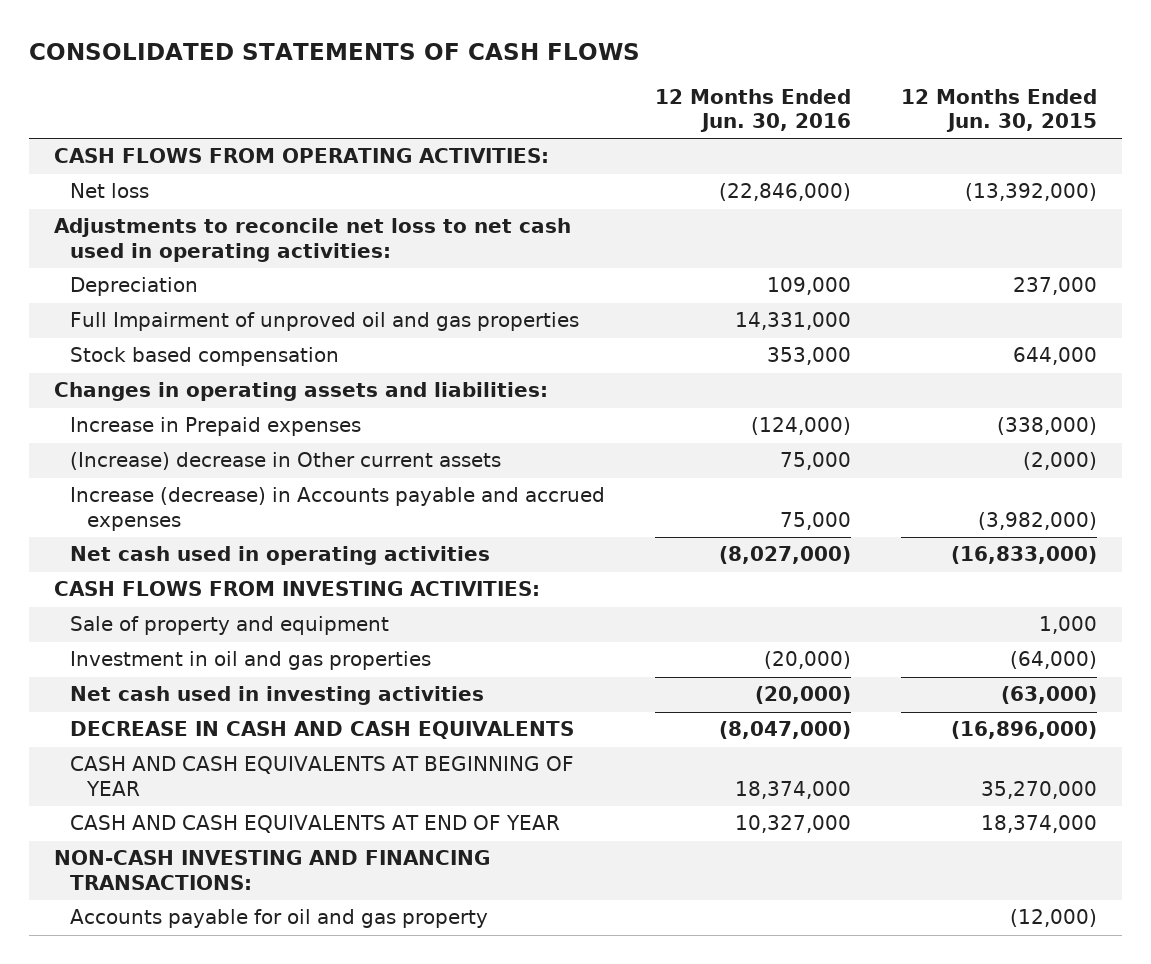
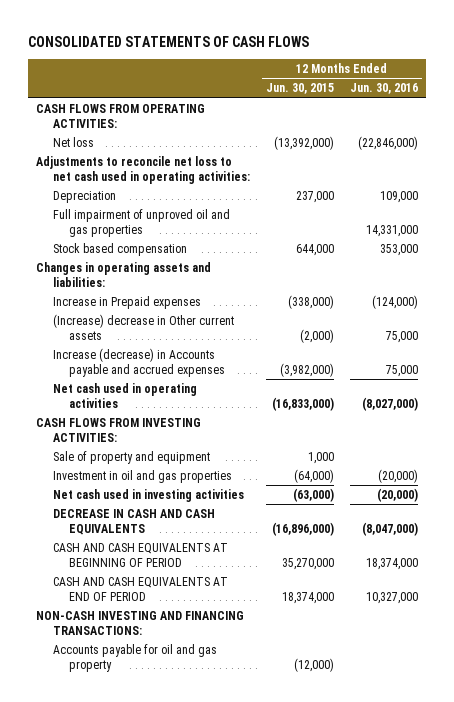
- | 12 Months Ended Jun. 30, 2016 | 12 Months Ended Jun. 30, 2015
+ | 12 Months Ended Jun. 30, 2015 | 12 Months Ended Jun. 30, 2016
- Full Impairment of unproved oil and gas properties | 14,331,000 |
+ Full impairment of unproved oil and gas properties | | 14,331,000
- CASH AND CASH EQUIVALENTS AT BEGINNING OF YEAR | 18,374,000 | 35,270,000
- CASH AND CASH EQUIVALENTS AT END OF YEAR | 10,327,000 | 18,374,000
+ CASH AND CASH EQUIVALENTS AT BEGINNING OF PERIOD | 35,270,000 | 18,374,000
+ CASH AND CASH EQUIVALENTS AT END OF PERIOD | 18,374,000 | 10,327,000

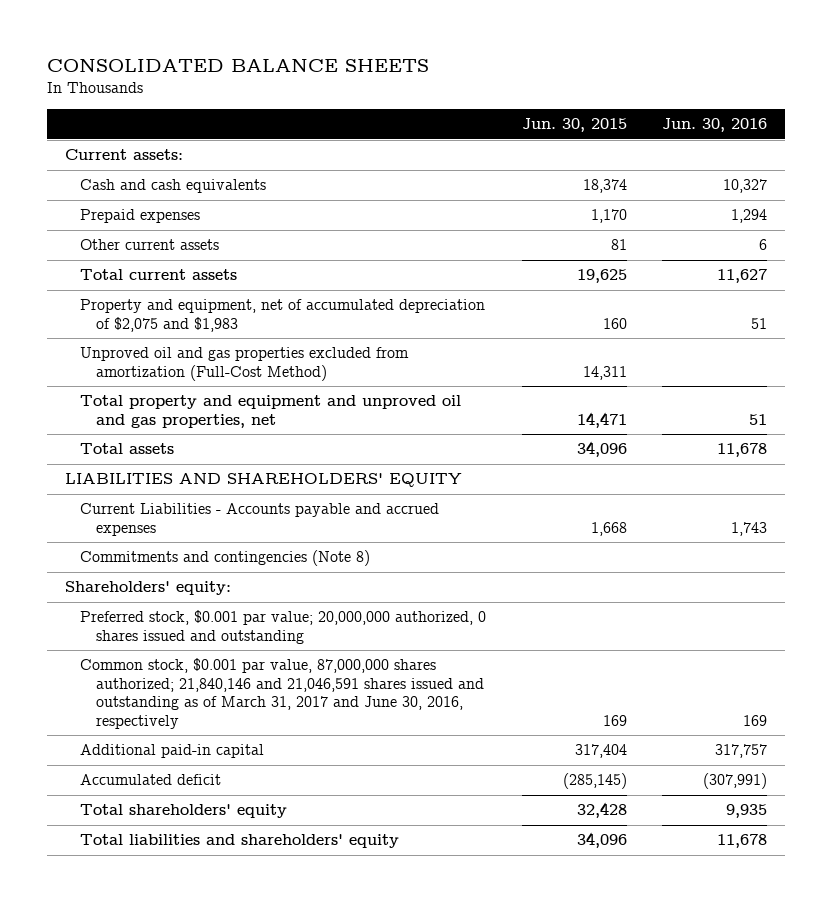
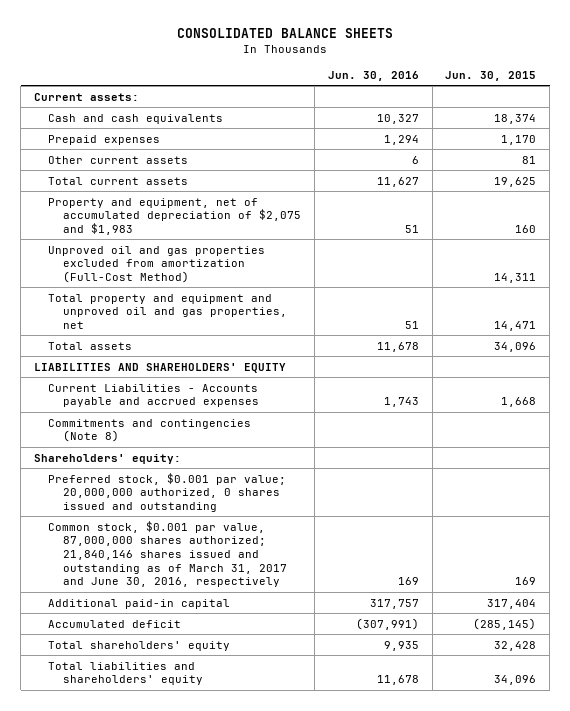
- | Jun. 30, 2015 | Jun. 30, 2016
+ | Jun. 30, 2016 | Jun. 30, 2015
- Common stock, $0.001 par value, 87,000,000 shares authorized; 21,840,146 and 21,046,591 shares issued and outstanding as of March 31, 2017 and June 30, 2016, respectively | 169 | 169
+ Common stock, $0.001 par value, 87,000,000 shares authorized; 21,840,146 shares issued and outstanding as of March 31, 2017 and June 30, 2016, respectively | 169 | 169

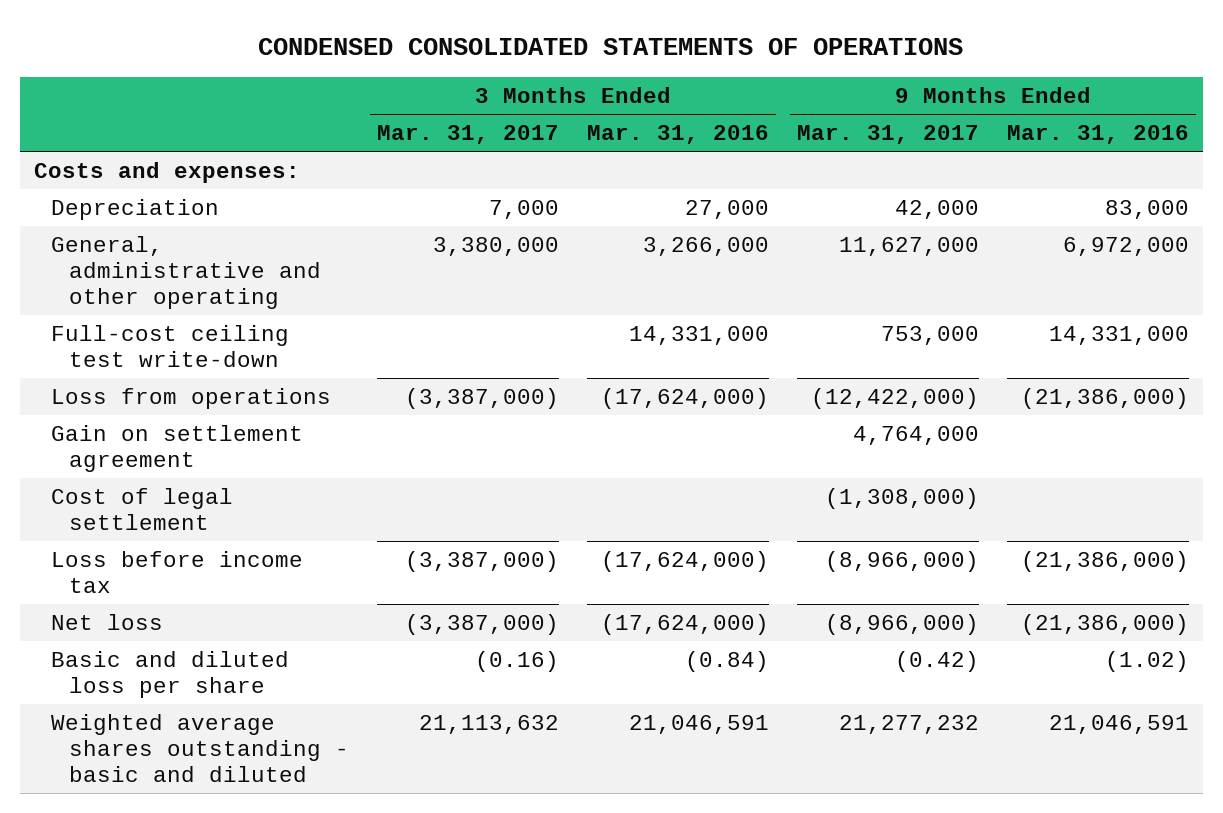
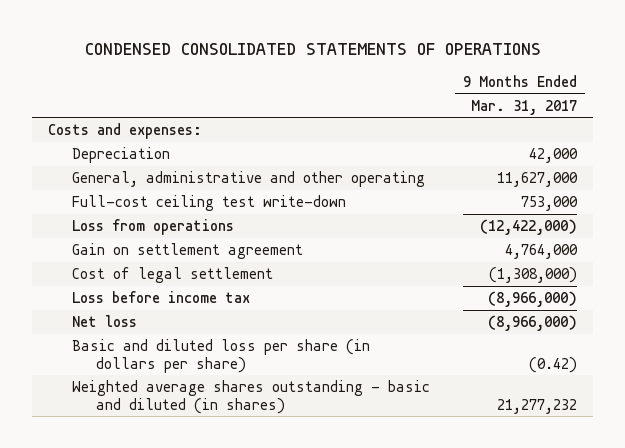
- | 3 Months Ended Mar. 31, 2017 | 3 Months Ended Mar. 31, 2016 | 9 Months Ended Mar. 31, 2017 | 9 Months Ended Mar. 31, 2016
+ | 9 Months Ended Mar. 31, 2017
- Basic and diluted loss per share | (0.16) | (0.84) | (0.42) | (1.02)
- Weighted average shares outstanding - basic and diluted | 21,113,632 | 21,046,591 | 21,277,232 | 21,046,591
+ Basic and diluted loss per share (in dollars per share) | (0.42)
+ Weighted average shares outstanding - basic and diluted (in shares) | 21,277,232

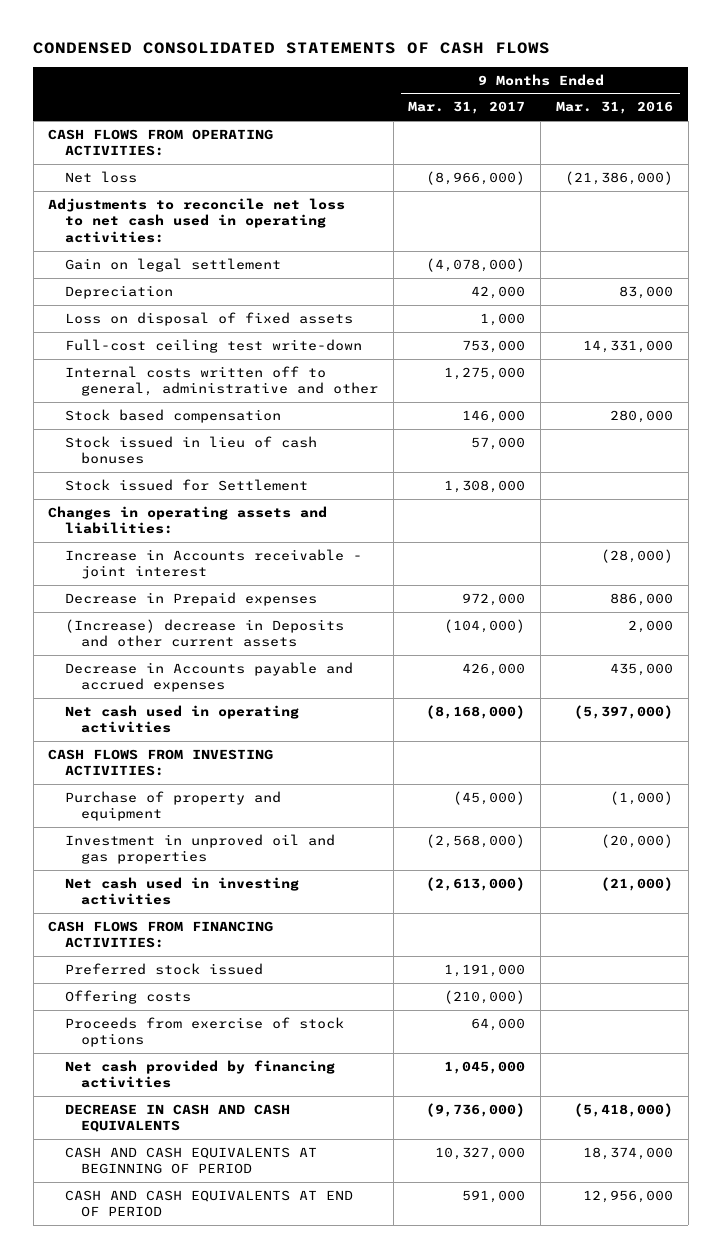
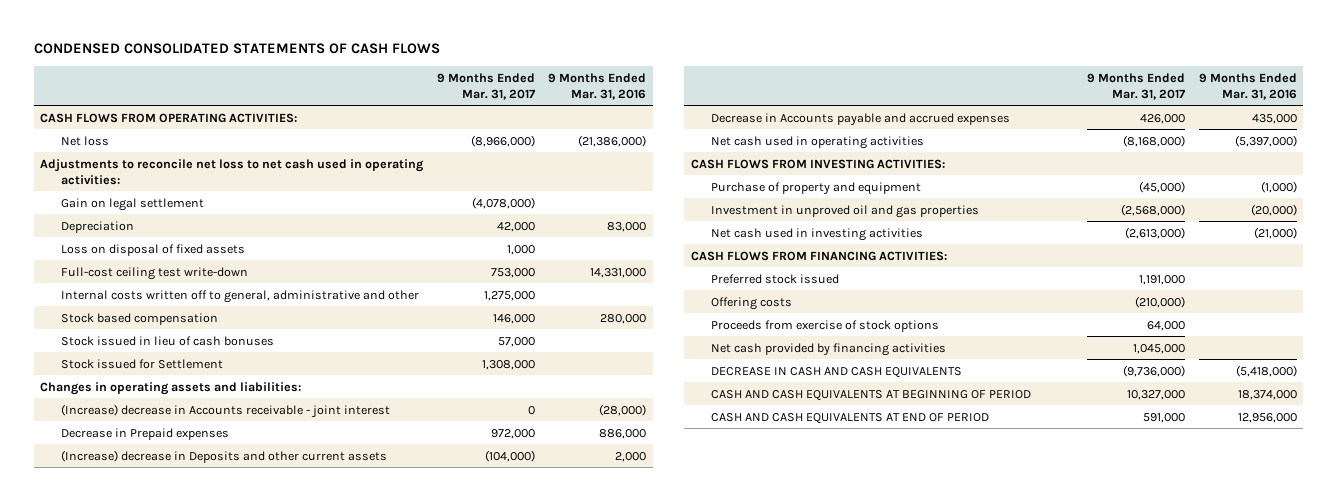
- Increase in Accounts receivable - joint interest | | (28,000)
+ (Increase) decrease in Accounts receivable - joint interest | 0 | (28,000)

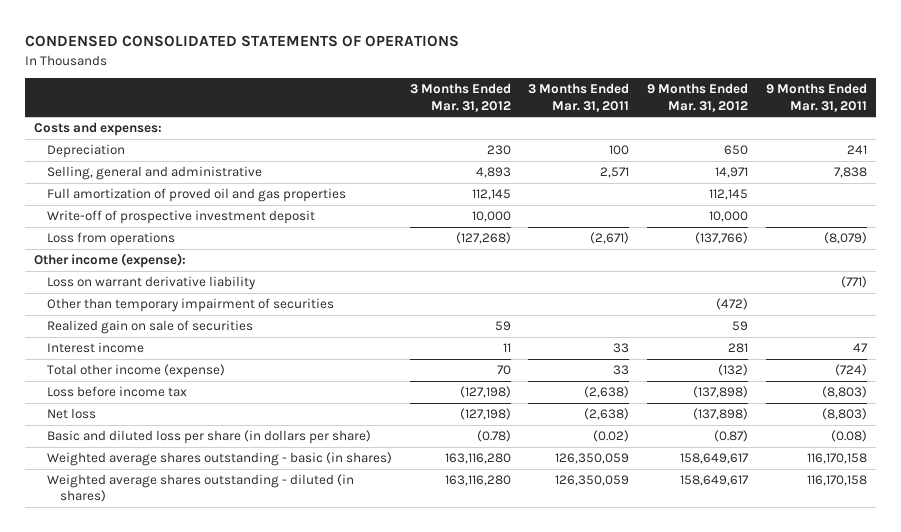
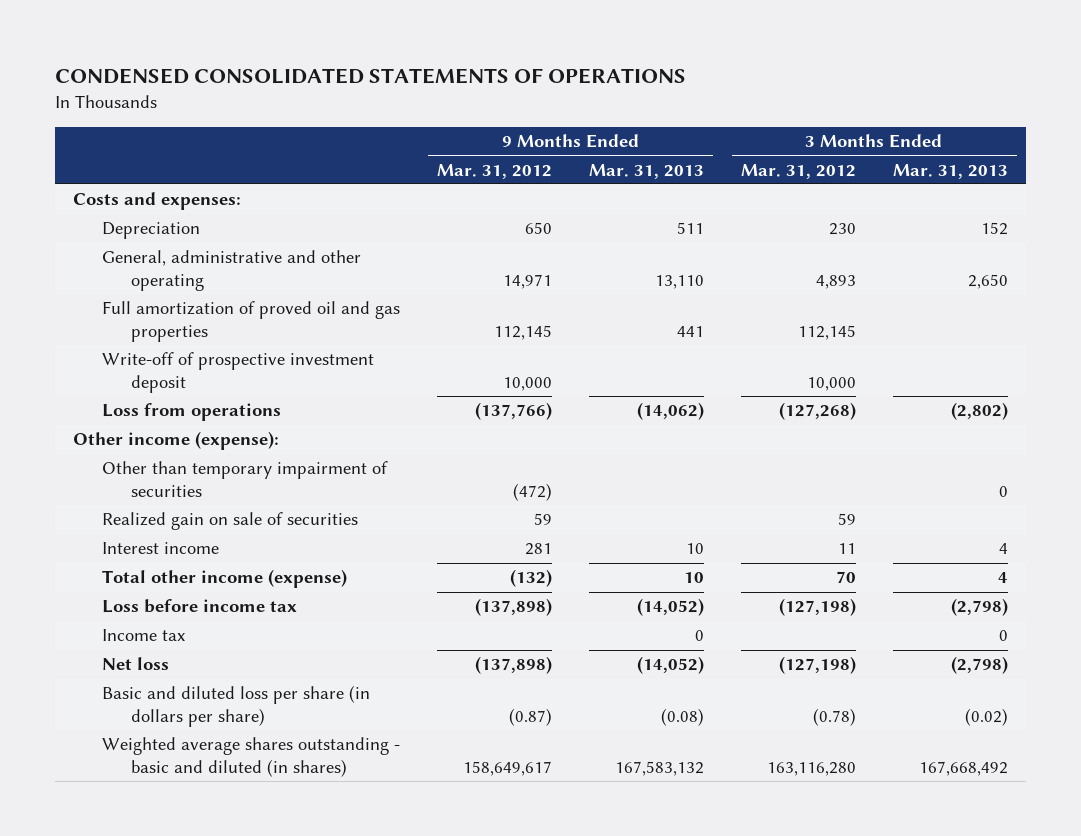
- | 3 Months Ended Mar. 31, 2012 | 3 Months Ended Mar. 31, 2011 | 9 Months Ended Mar. 31, 2012 | 9 Months Ended Mar. 31, 2011
+ | 9 Months Ended Mar. 31, 2012 | 9 Months Ended Mar. 31, 2013 | 3 Months Ended Mar. 31, 2012 | 3 Months Ended Mar. 31, 2013
- Selling, general and administrative | 4,893 | 2,571 | 14,971 | 7,838
+ General, administrative and other operating | 14,971 | 13,110 | 4,893 | 2,650
- Loss on warrant derivative liability | | | | (771)
+ Income tax | | 0 | | 0
- Weighted average shares outstanding - basic (in shares) | 163,116,280 | 126,350,059 | 158,649,617 | 116,170,158
- Weighted average shares outstanding - diluted (in shares) | 163,116,280 | 126,350,059 | 158,649,617 | 116,170,158
+ Weighted average shares outstanding - basic and diluted (in shares) | 158,649,617 | 167,583,132 | 163,116,280 | 167,668,492

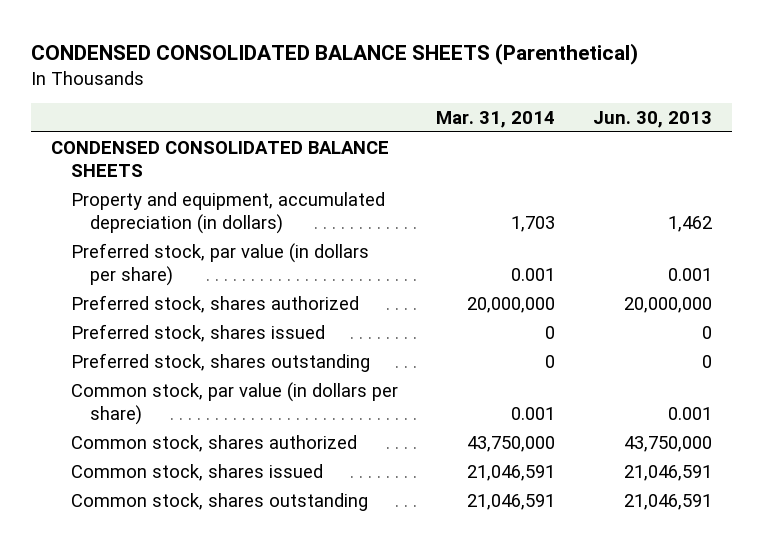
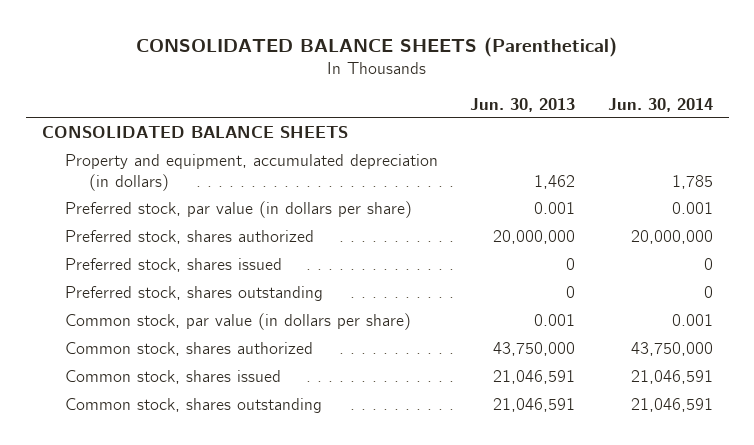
- CONDENSED CONSOLIDATED BALANCE SHEETS (Parenthetical)
+ CONSOLIDATED BALANCE SHEETS (Parenthetical)
- | Mar. 31, 2014 | Jun. 30, 2013
+ | Jun. 30, 2013 | Jun. 30, 2014
- CONDENSED CONSOLIDATED BALANCE SHEETS
+ CONSOLIDATED BALANCE SHEETS

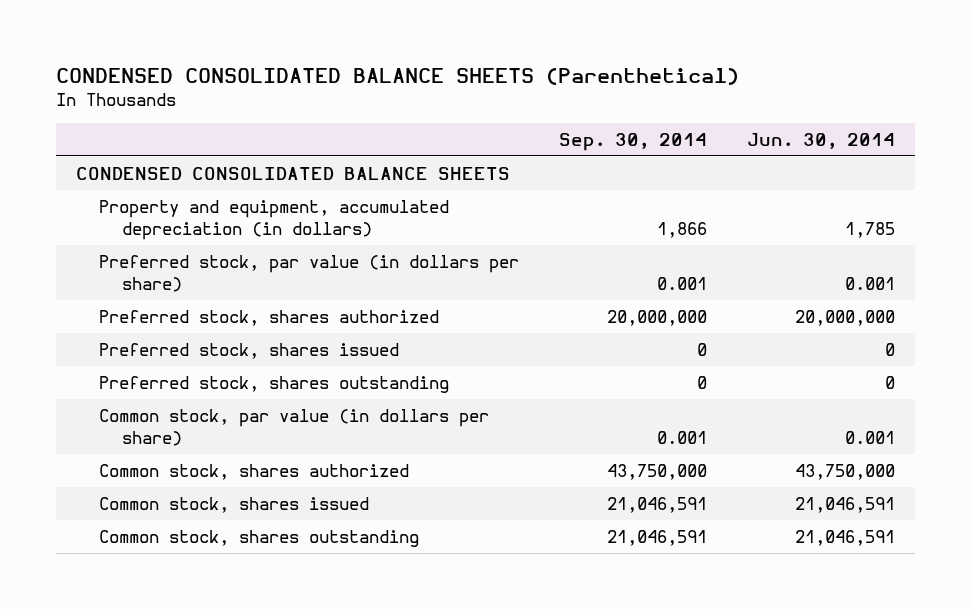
- CONSOLIDATED BALANCE SHEETS (Parenthetical)
+ CONDENSED CONSOLIDATED BALANCE SHEETS (Parenthetical)
- | Jun. 30, 2013 | Jun. 30, 2014
+ | Sep. 30, 2014 | Jun. 30, 2014
- CONSOLIDATED BALANCE SHEETS
+ CONDENSED CONSOLIDATED BALANCE SHEETS

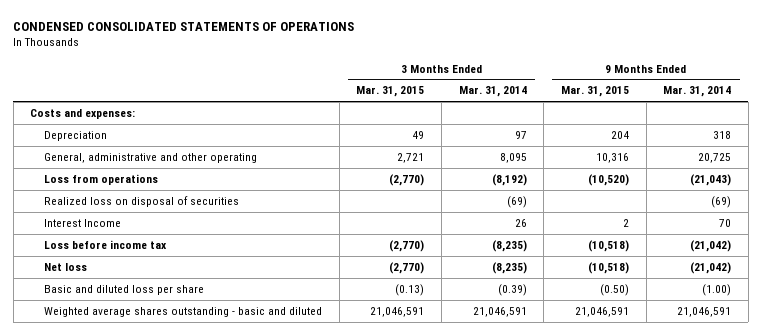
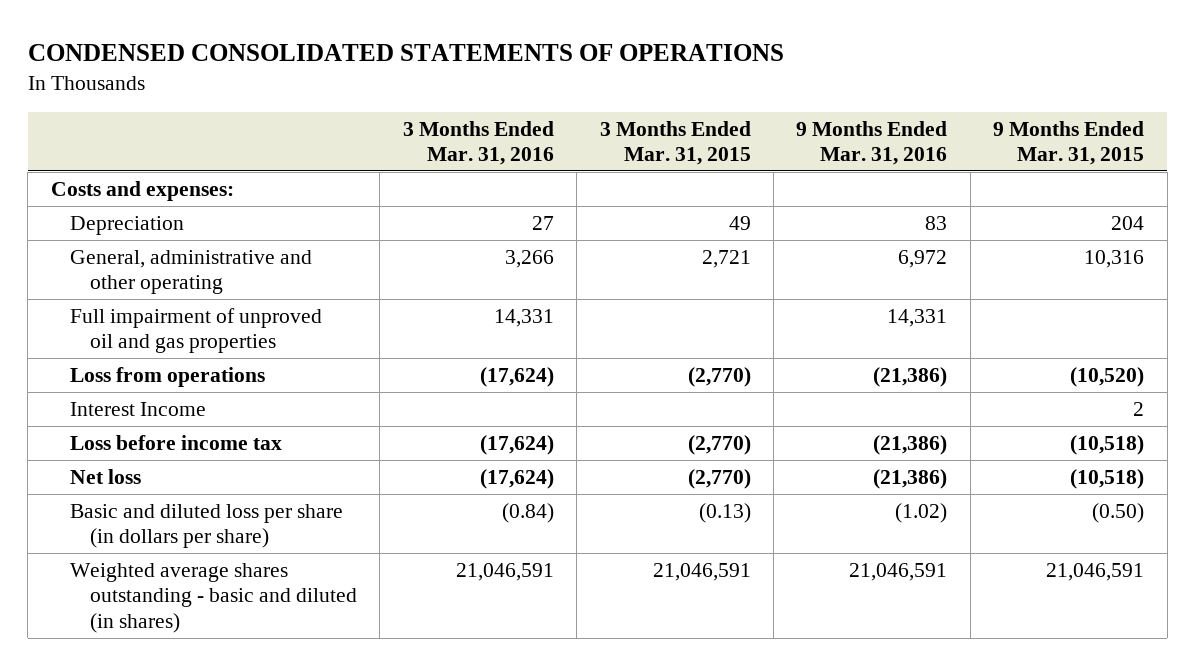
- | 3 Months Ended Mar. 31, 2015 | 3 Months Ended Mar. 31, 2014 | 9 Months Ended Mar. 31, 2015 | 9 Months Ended Mar. 31, 2014
+ | 3 Months Ended Mar. 31, 2016 | 3 Months Ended Mar. 31, 2015 | 9 Months Ended Mar. 31, 2016 | 9 Months Ended Mar. 31, 2015
+ Full impairment of unproved oil and gas properties | 14,331 | | 14,331 |
- Realized loss on disposal of securities | | (69) | | (69)
- Basic and diluted loss per share | (0.13) | (0.39) | (0.50) | (1.00)
- Weighted average shares outstanding - basic and diluted | 21,046,591 | 21,046,591 | 21,046,591 | 21,046,591
+ Basic and diluted loss per share (in dollars per share) | (0.84) | (0.13) | (1.02) | (0.50)
+ Weighted average shares outstanding - basic and diluted (in shares) | 21,046,591 | 21,046,591 | 21,046,591 | 21,046,591

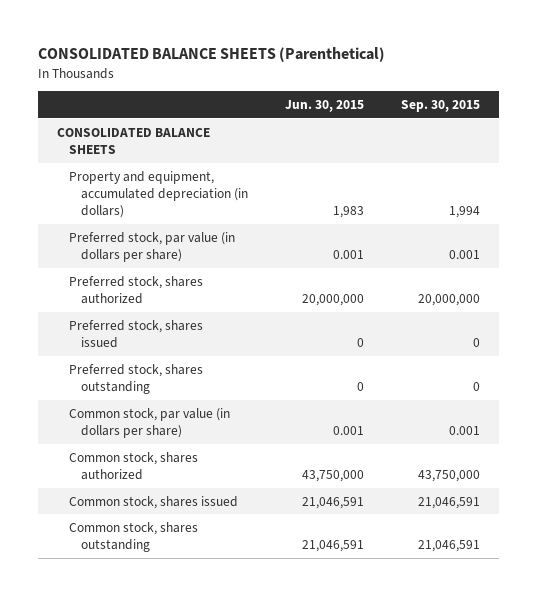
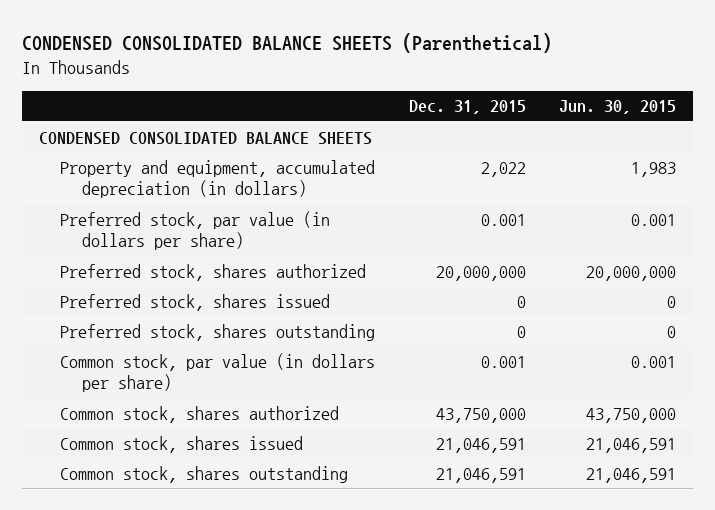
- CONSOLIDATED BALANCE SHEETS (Parenthetical)
+ CONDENSED CONSOLIDATED BALANCE SHEETS (Parenthetical)
- | Jun. 30, 2015 | Sep. 30, 2015
+ | Dec. 31, 2015 | Jun. 30, 2015
- CONSOLIDATED BALANCE SHEETS
+ CONDENSED CONSOLIDATED BALANCE SHEETS

